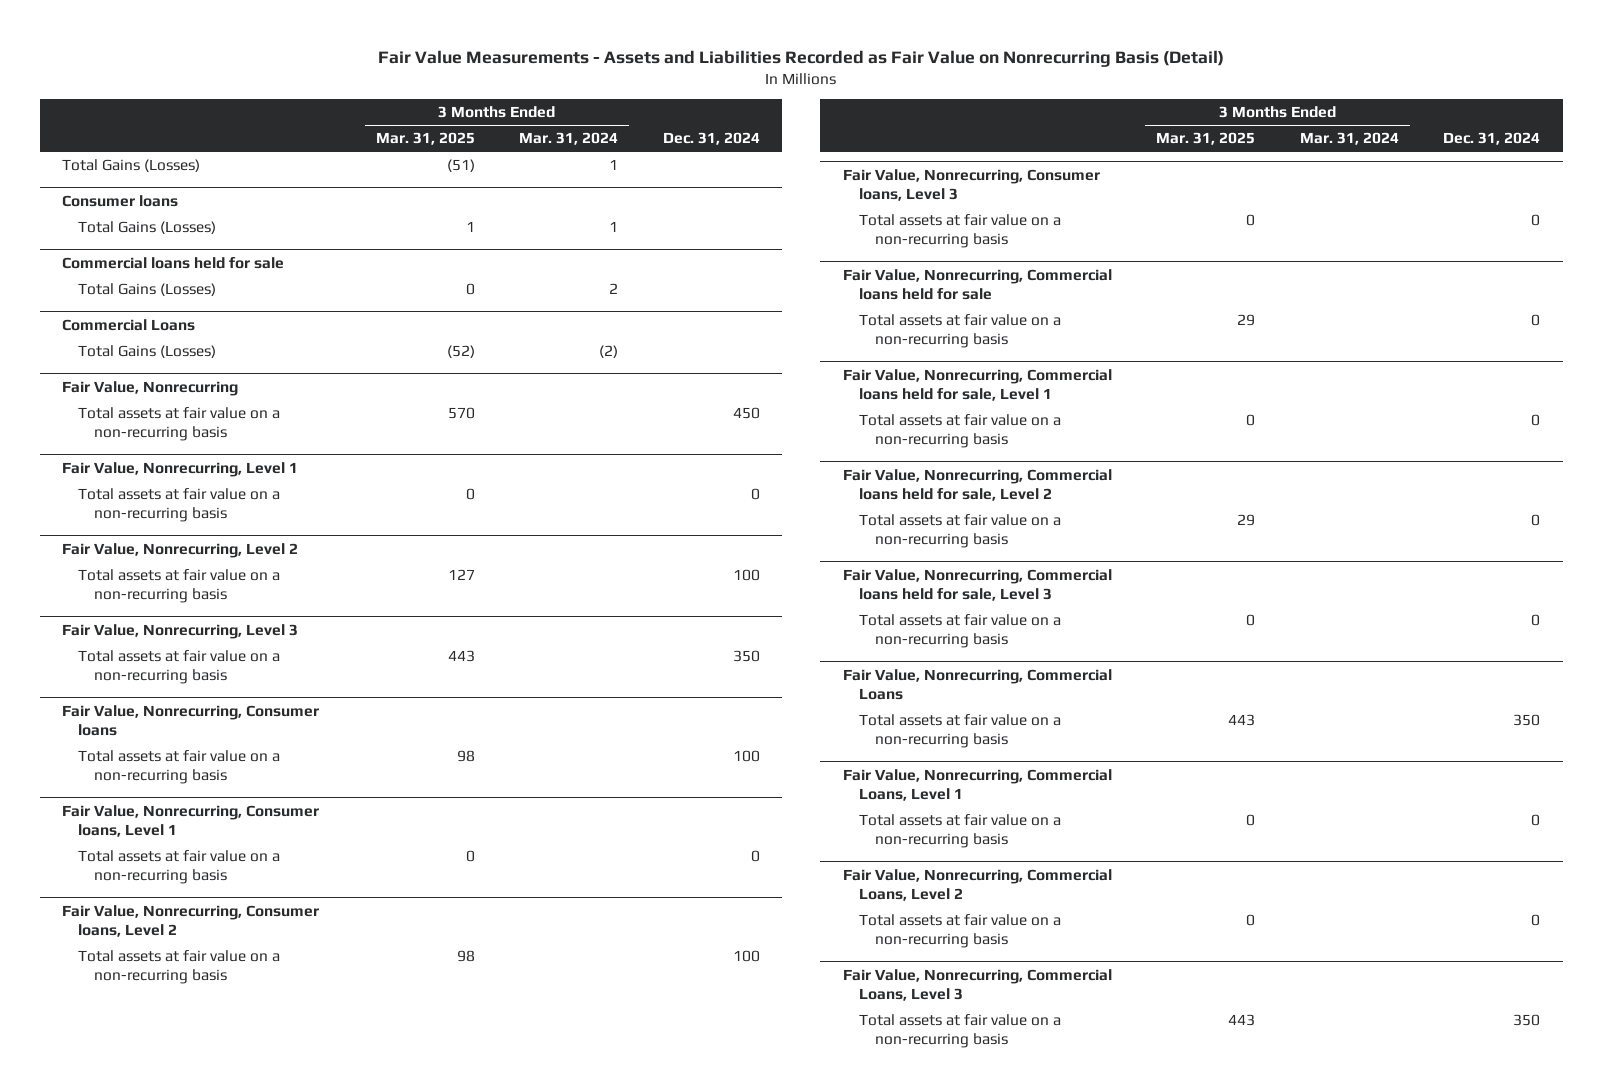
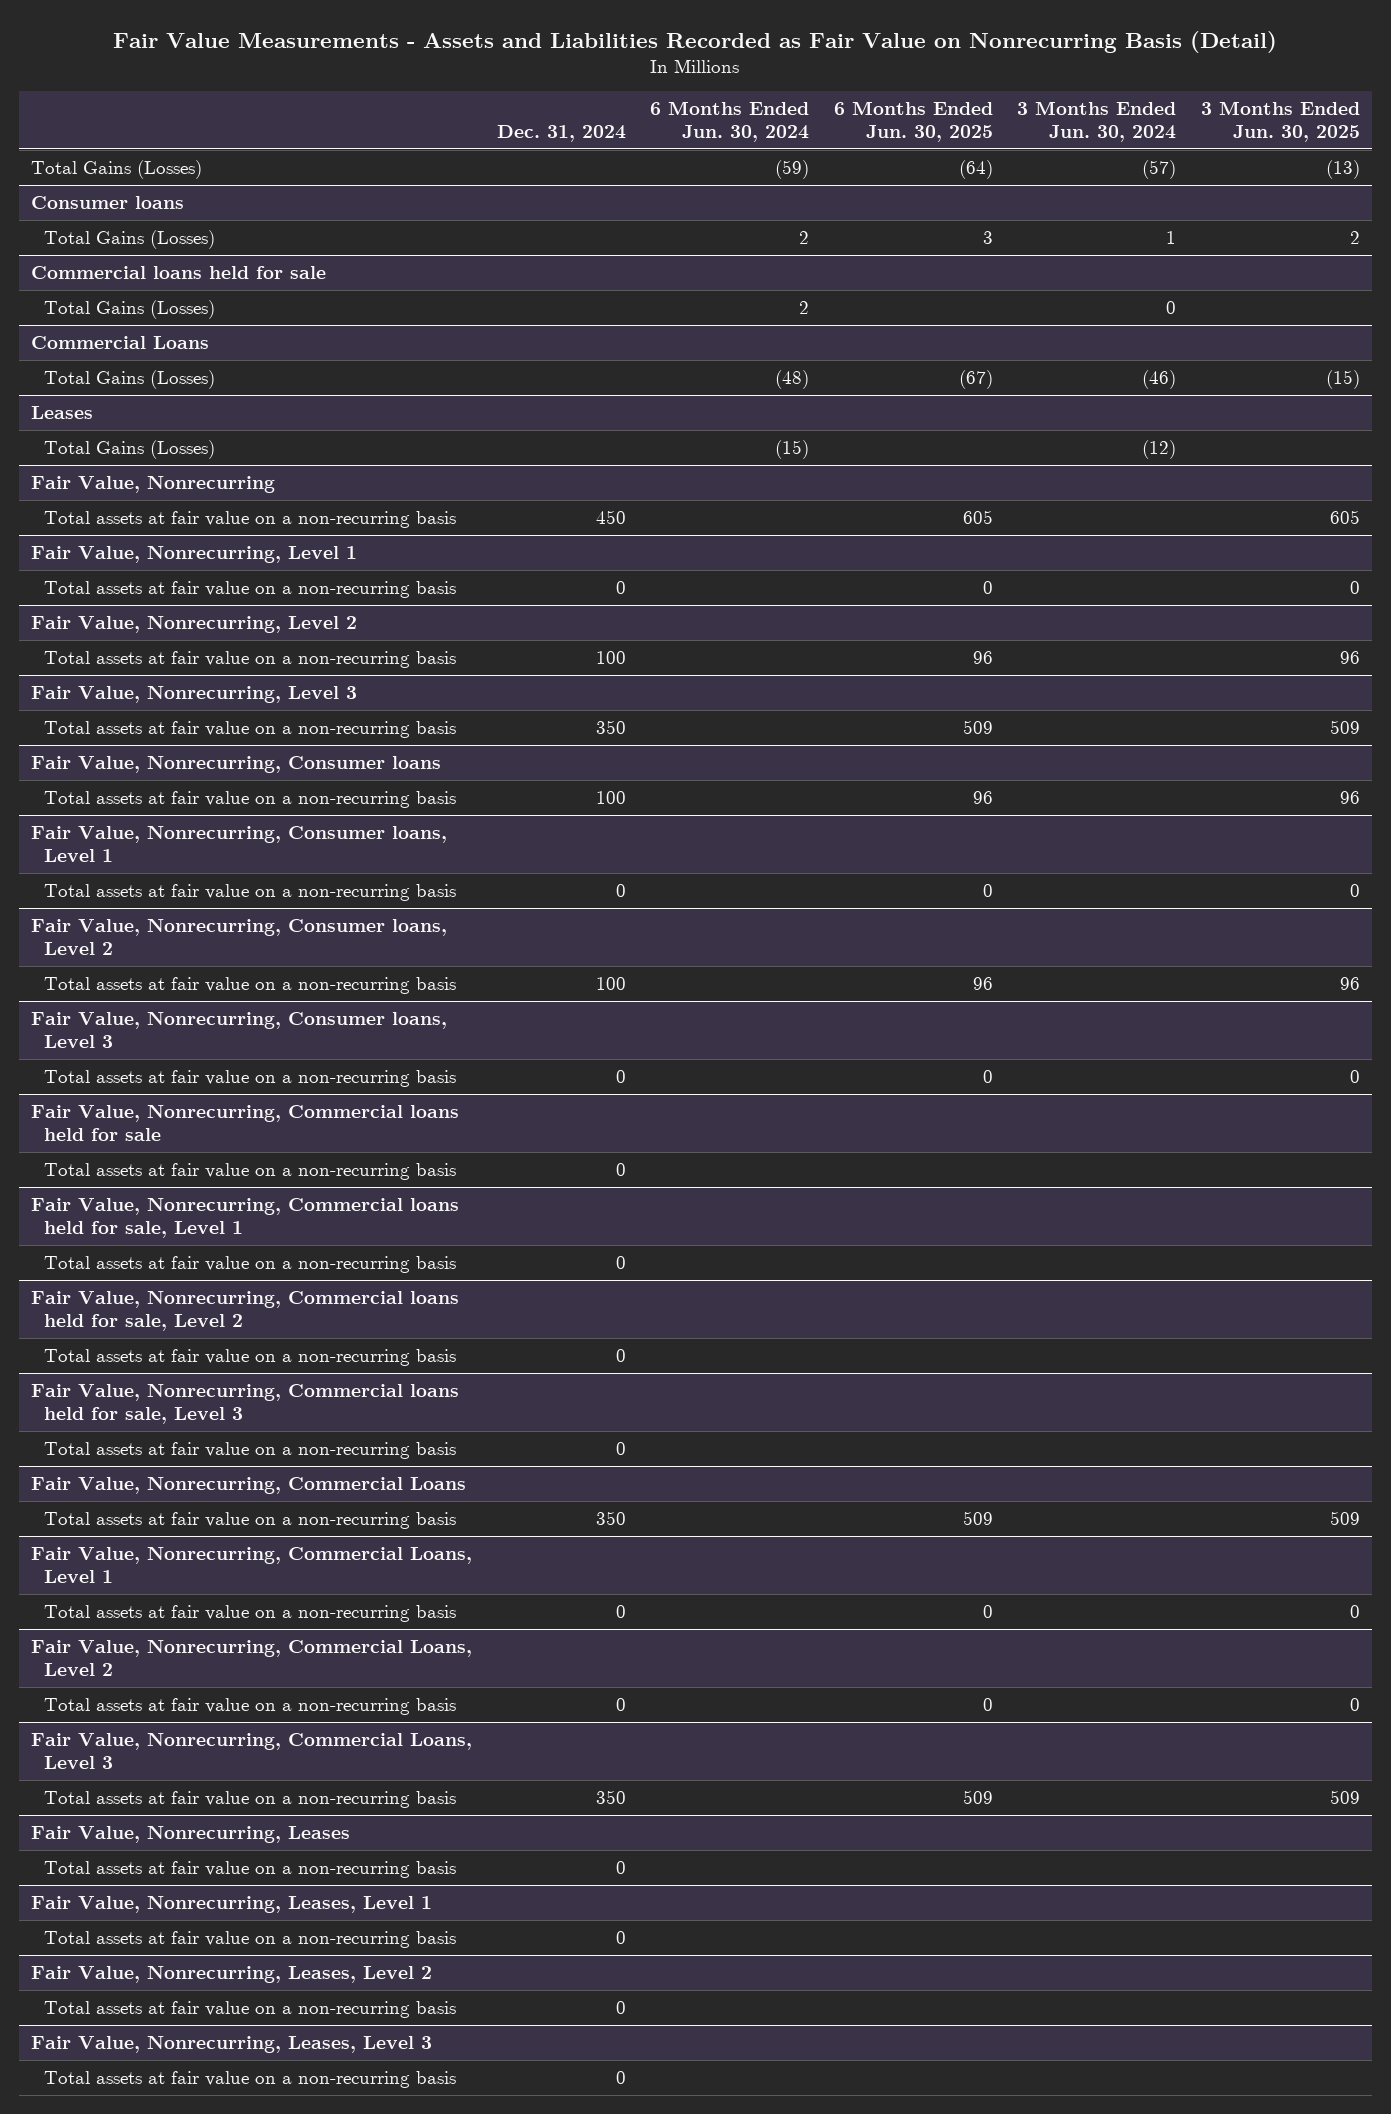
- | 3 Months Ended Mar. 31, 2025 | 3 Months Ended Mar. 31, 2024 | Dec. 31, 2024
+ | Dec. 31, 2024 | 6 Months Ended Jun. 30, 2024 | 6 Months Ended Jun. 30, 2025 | 3 Months Ended Jun. 30, 2024 | 3 Months Ended Jun. 30, 2025
+ Leases
+ Total Gains (Losses) | | (15) | | (12) |
+ Fair Value, Nonrecurring, Leases
+ Total assets at fair value on a non-recurring basis | 0 | | | |
+ Fair Value, Nonrecurring, Leases, Level 1
+ Total assets at fair value on a non-recurring basis | 0 | | | |
+ Fair Value, Nonrecurring, Leases, Level 2
+ Total assets at fair value on a non-recurring basis | 0 | | | |
+ Fair Value, Nonrecurring, Leases, Level 3
+ Total assets at fair value on a non-recurring basis | 0 | | | |

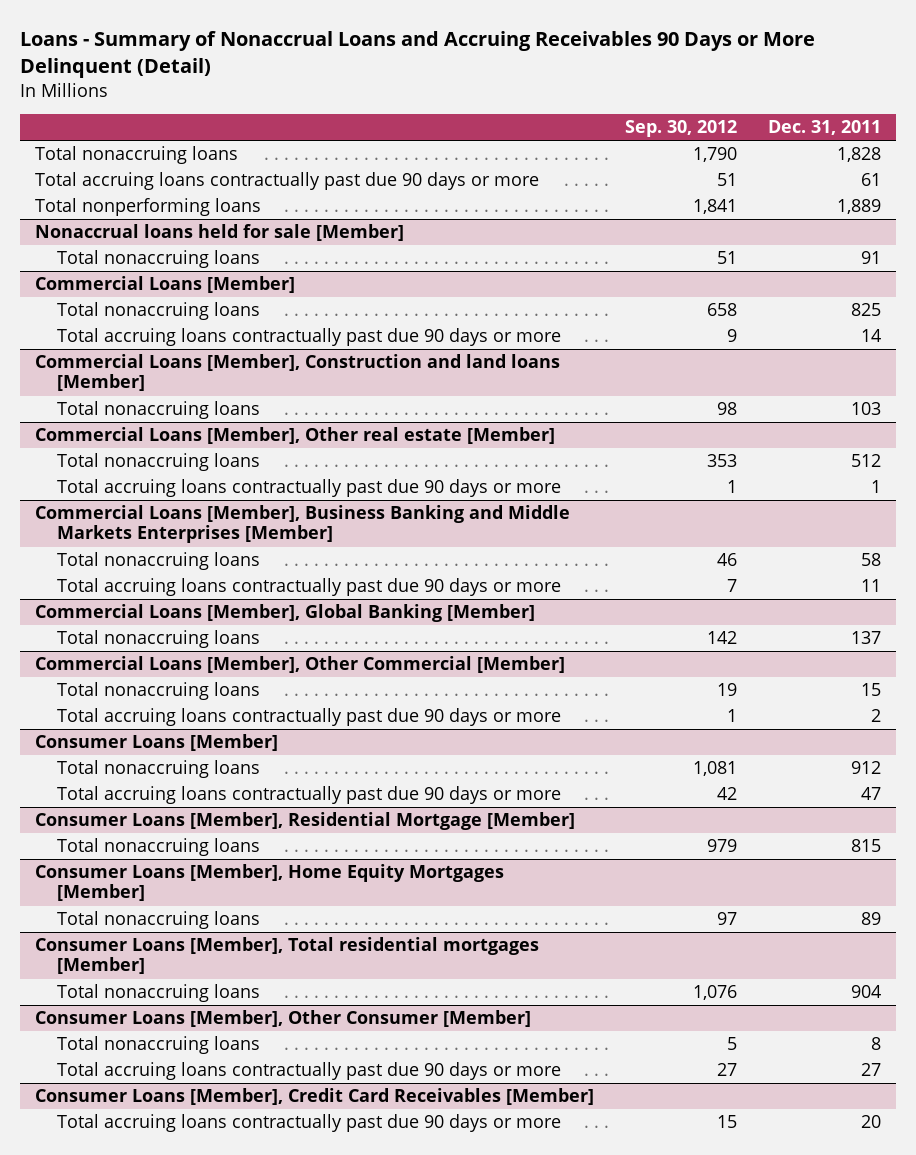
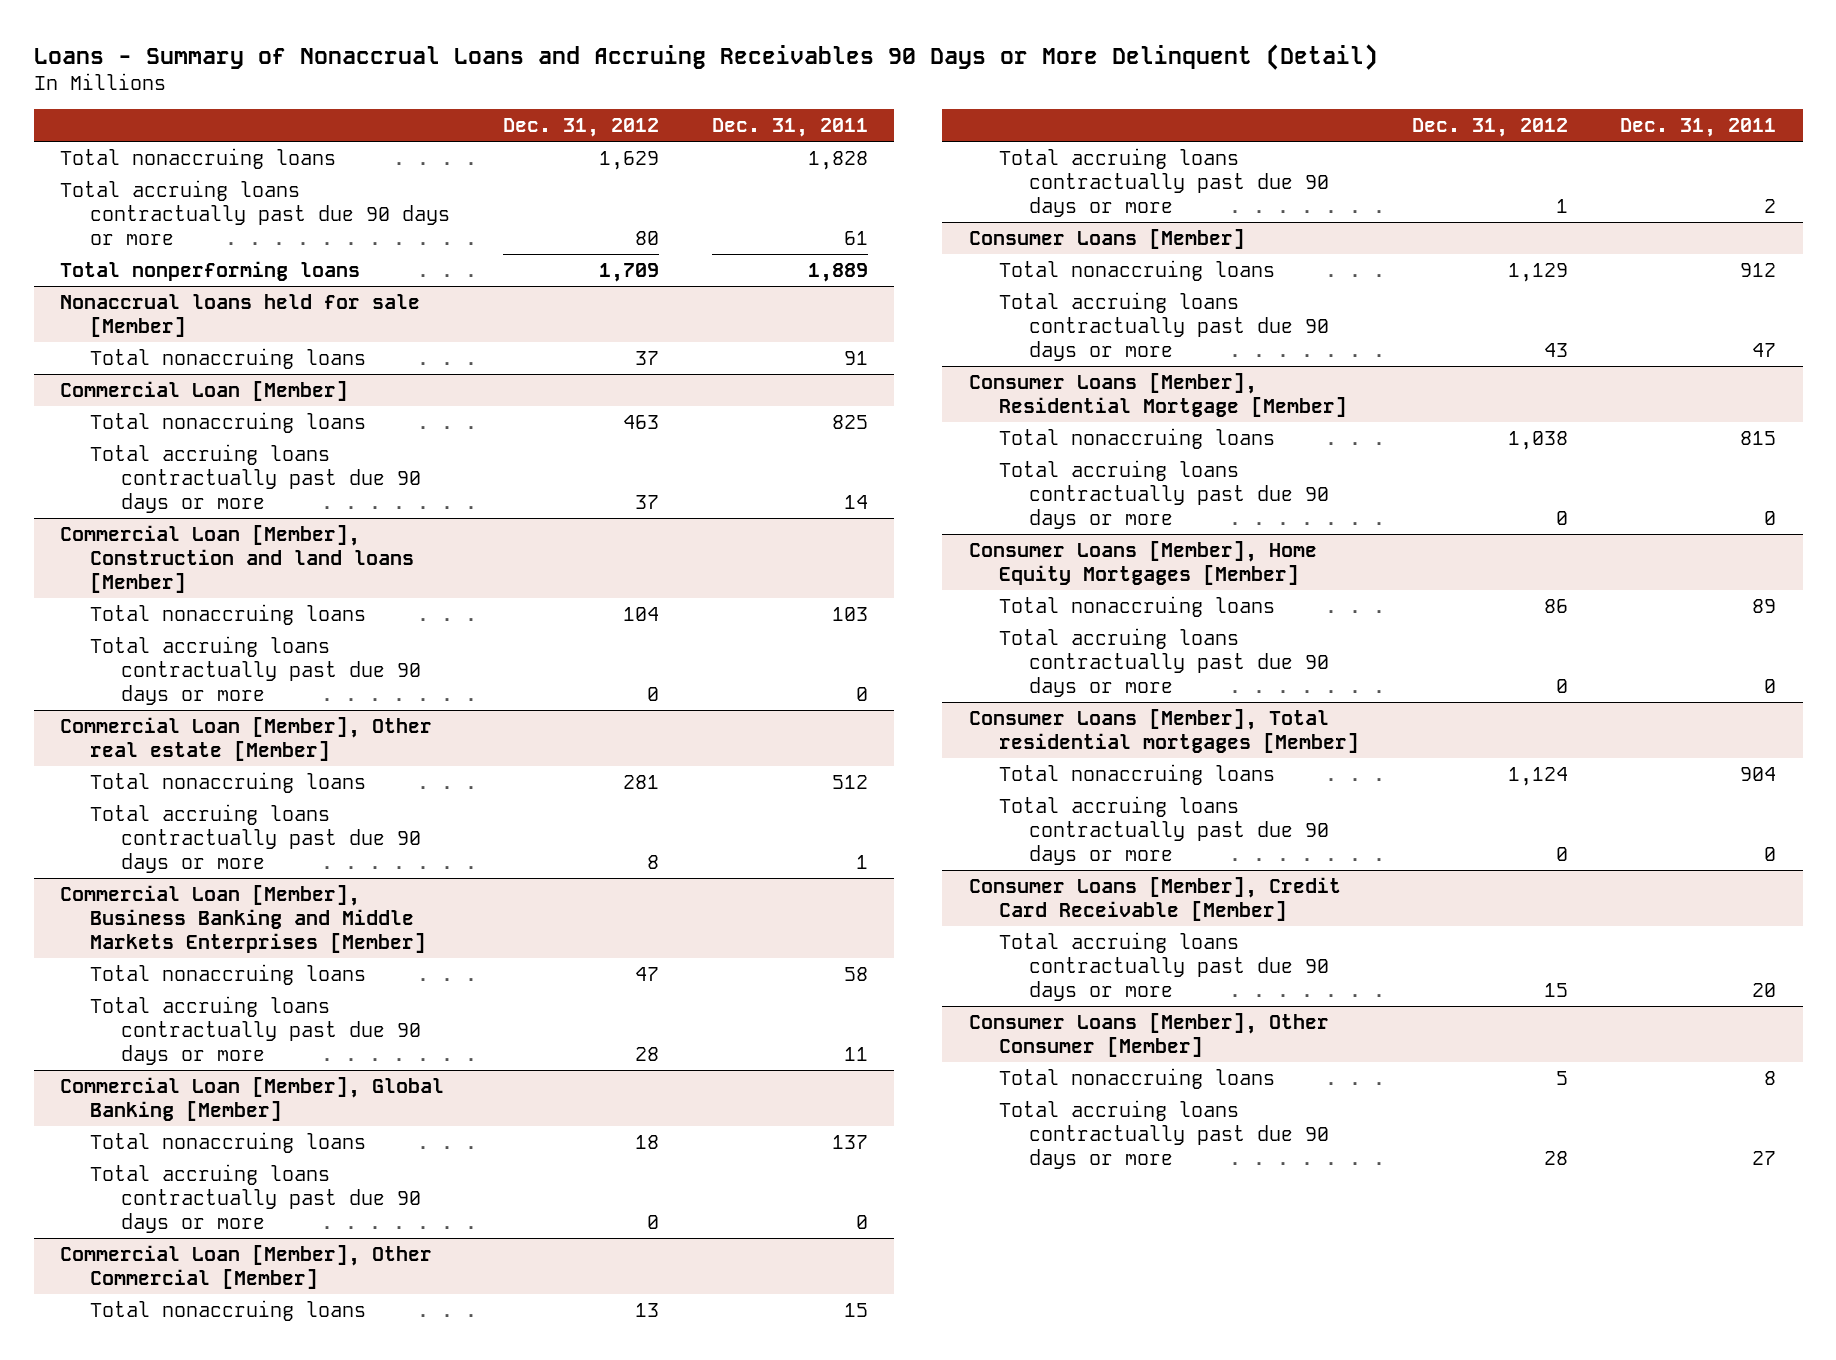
- | Sep. 30, 2012 | Dec. 31, 2011
+ | Dec. 31, 2012 | Dec. 31, 2011
- Commercial Loans [Member]
+ Commercial Loan [Member]
- Commercial Loans [Member], Construction and land loans [Member]
+ Commercial Loan [Member], Construction and land loans [Member]
- Commercial Loans [Member], Other real estate [Member]
+ Total accruing loans contractually past due 90 days or more | 0 | 0
+ Commercial Loan [Member], Other real estate [Member]
- Commercial Loans [Member], Business Banking and Middle Markets Enterprises [Member]
+ Commercial Loan [Member], Business Banking and Middle Markets Enterprises [Member]
- Commercial Loans [Member], Global Banking [Member]
+ Commercial Loan [Member], Global Banking [Member]
- Commercial Loans [Member], Other Commercial [Member]
+ Total accruing loans contractually past due 90 days or more | 0 | 0
+ Commercial Loan [Member], Other Commercial [Member]
@ Consumer Loans [Member], Residential Mortgage [Member]
+ Total accruing loans contractually past due 90 days or more | 0 | 0
@ Consumer Loans [Member], Home Equity Mortgages [Member]
+ Total accruing loans contractually past due 90 days or more | 0 | 0
@ Consumer Loans [Member], Total residential mortgages [Member]
+ Total accruing loans contractually past due 90 days or more | 0 | 0
+ Consumer Loans [Member], Credit Card Receivable [Member]
+ Total accruing loans contractually past due 90 days or more | 15 | 20
- Consumer Loans [Member], Credit Card Receivables [Member]
- Total accruing loans contractually past due 90 days or more | 15 | 20

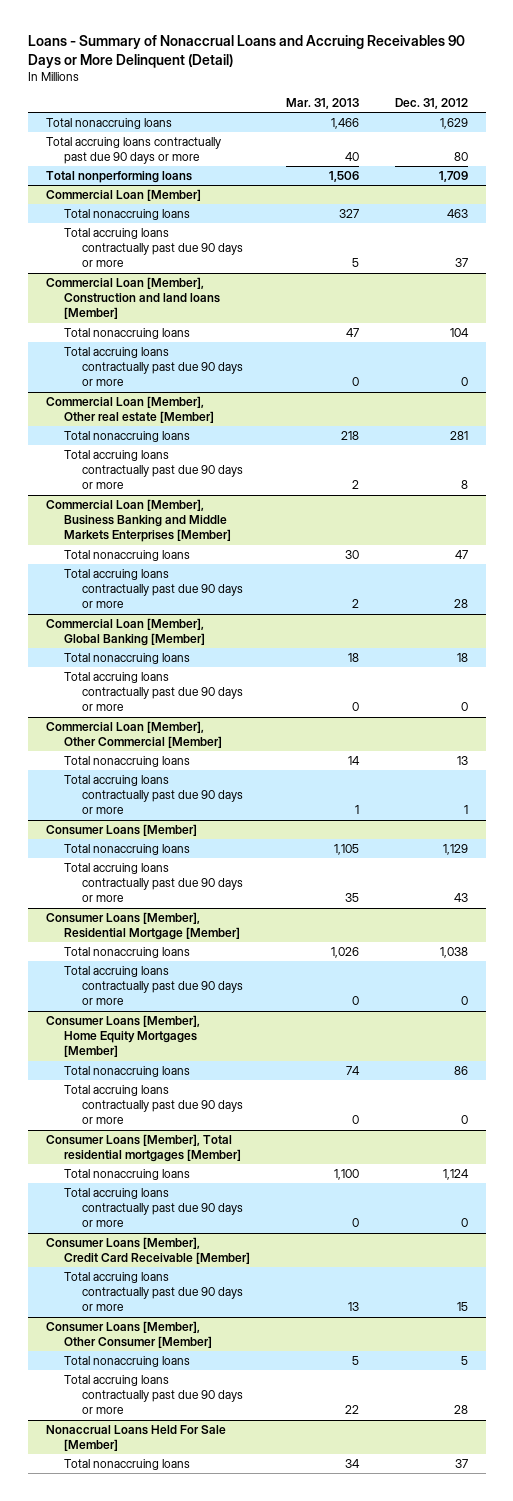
- | Dec. 31, 2012 | Dec. 31, 2011
+ | Mar. 31, 2013 | Dec. 31, 2012
- Nonaccrual loans held for sale [Member]
- Total nonaccruing loans | 37 | 91
+ Nonaccrual Loans Held For Sale [Member]
+ Total nonaccruing loans | 34 | 37

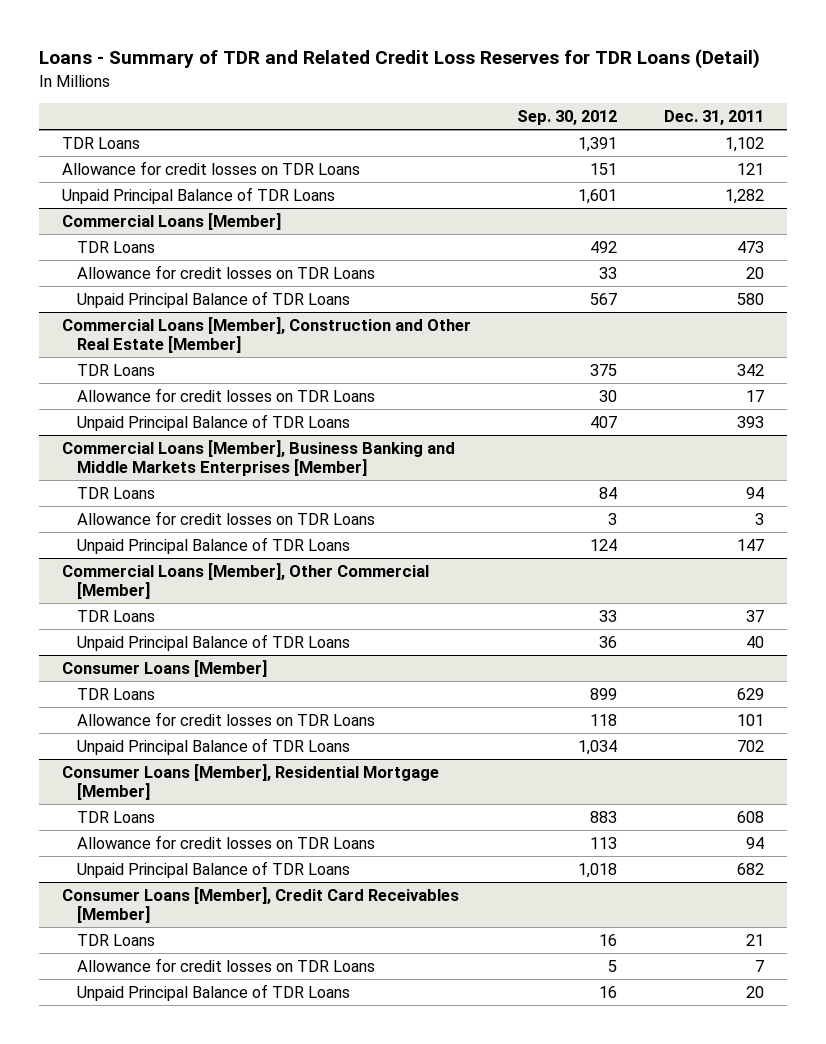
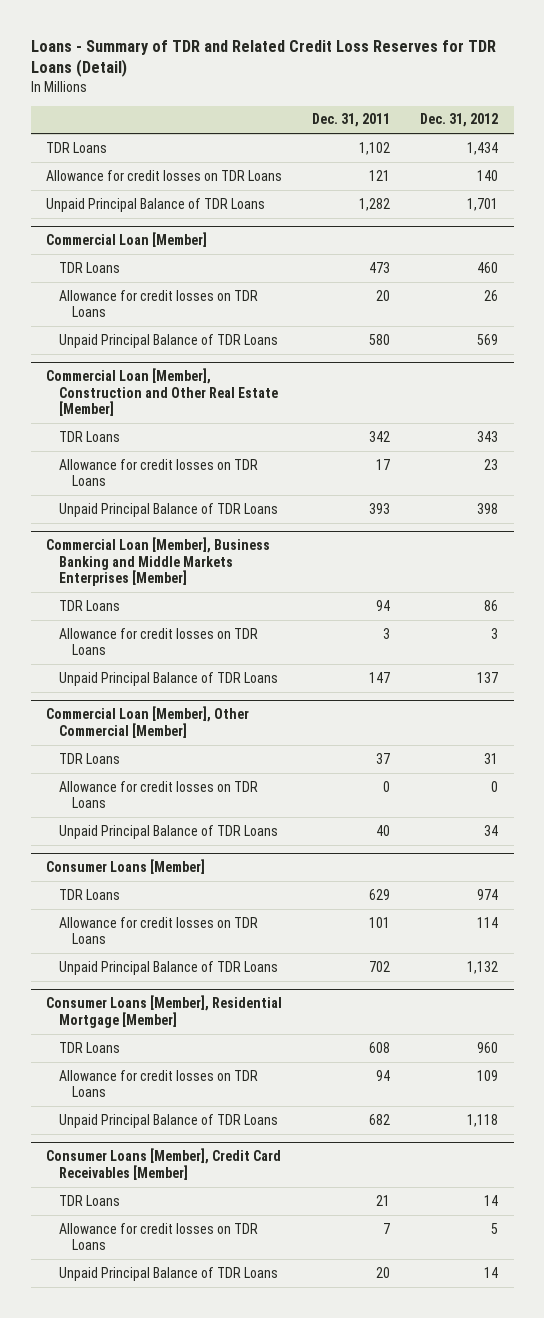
- | Sep. 30, 2012 | Dec. 31, 2011
+ | Dec. 31, 2011 | Dec. 31, 2012
- Commercial Loans [Member]
+ Commercial Loan [Member]
- Commercial Loans [Member], Construction and Other Real Estate [Member]
+ Commercial Loan [Member], Construction and Other Real Estate [Member]
- Commercial Loans [Member], Business Banking and Middle Markets Enterprises [Member]
+ Commercial Loan [Member], Business Banking and Middle Markets Enterprises [Member]
- Commercial Loans [Member], Other Commercial [Member]
+ Commercial Loan [Member], Other Commercial [Member]
+ Allowance for credit losses on TDR Loans | 0 | 0

